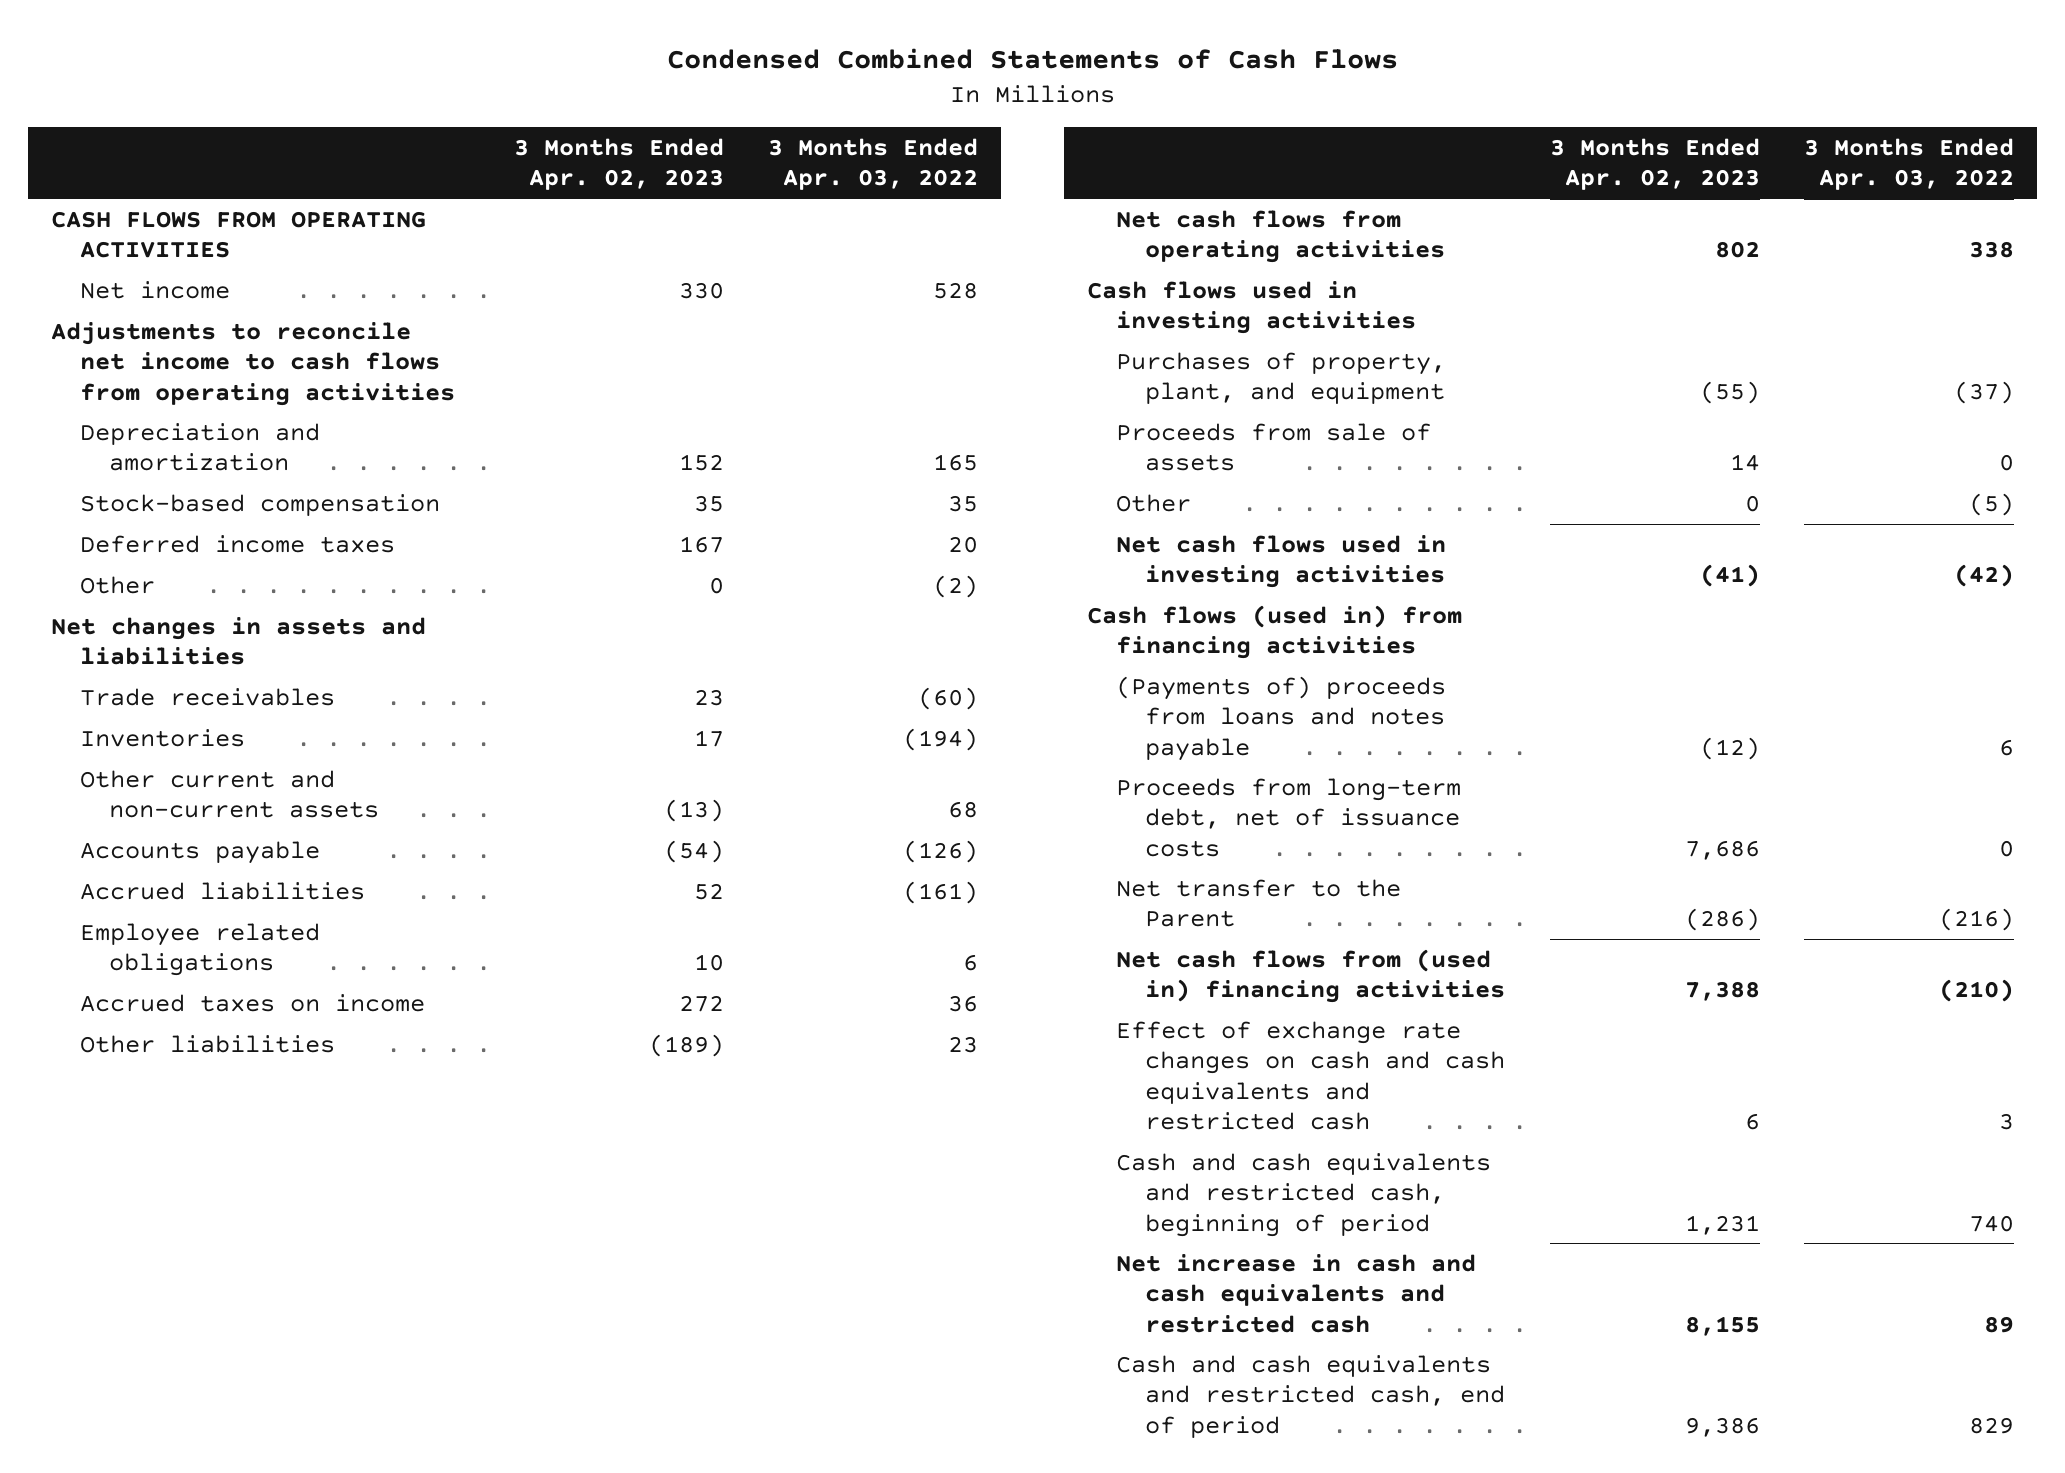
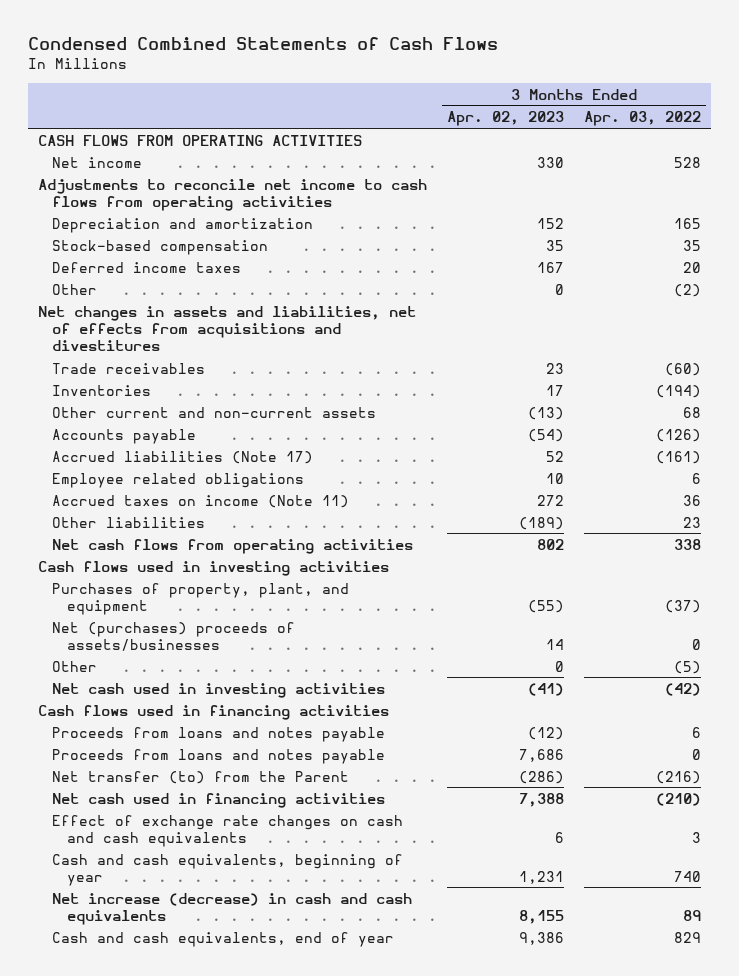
- Net changes in assets and liabilities
+ Net changes in assets and liabilities, net of effects from acquisitions and divestitures
- Accrued liabilities | 52 | (161)
+ Accrued liabilities (Note 17) | 52 | (161)
- Accrued taxes on income | 272 | 36
+ Accrued taxes on income (Note 11) | 272 | 36
- Proceeds from sale of assets | 14 | 0
+ Net (purchases) proceeds of assets/businesses | 14 | 0
- Net cash flows used in investing activities | (41) | (42)
- Cash flows (used in) from financing activities
- (Payments of) proceeds from loans and notes payable | (12) | 6
- Proceeds from long-term debt, net of issuance costs | 7,686 | 0
- Net transfer to the Parent | (286) | (216)
- Net cash flows from (used in) financing activities | 7,388 | (210)
- Effect of exchange rate changes on cash and cash equivalents and restricted cash | 6 | 3
- Cash and cash equivalents and restricted cash, beginning of period | 1,231 | 740
- Net increase in cash and cash equivalents and restricted cash | 8,155 | 89
- Cash and cash equivalents and restricted cash, end of period | 9,386 | 829
+ Net cash used in investing activities | (41) | (42)
+ Cash flows used in financing activities
+ Proceeds from loans and notes payable | (12) | 6
+ Proceeds from loans and notes payable | 7,686 | 0
+ Net transfer (to) from the Parent | (286) | (216)
+ Net cash used in financing activities | 7,388 | (210)
+ Effect of exchange rate changes on cash and cash equivalents | 6 | 3
+ Cash and cash equivalents, beginning of year | 1,231 | 740
+ Net increase (decrease) in cash and cash equivalents | 8,155 | 89
+ Cash and cash equivalents, end of year | 9,386 | 829

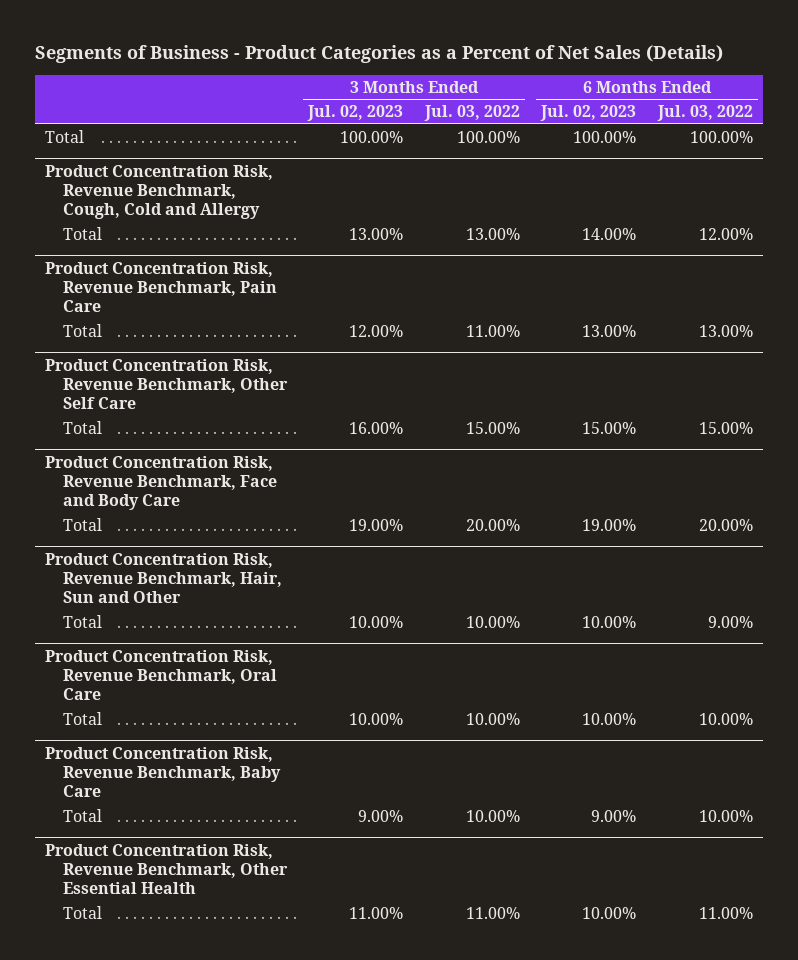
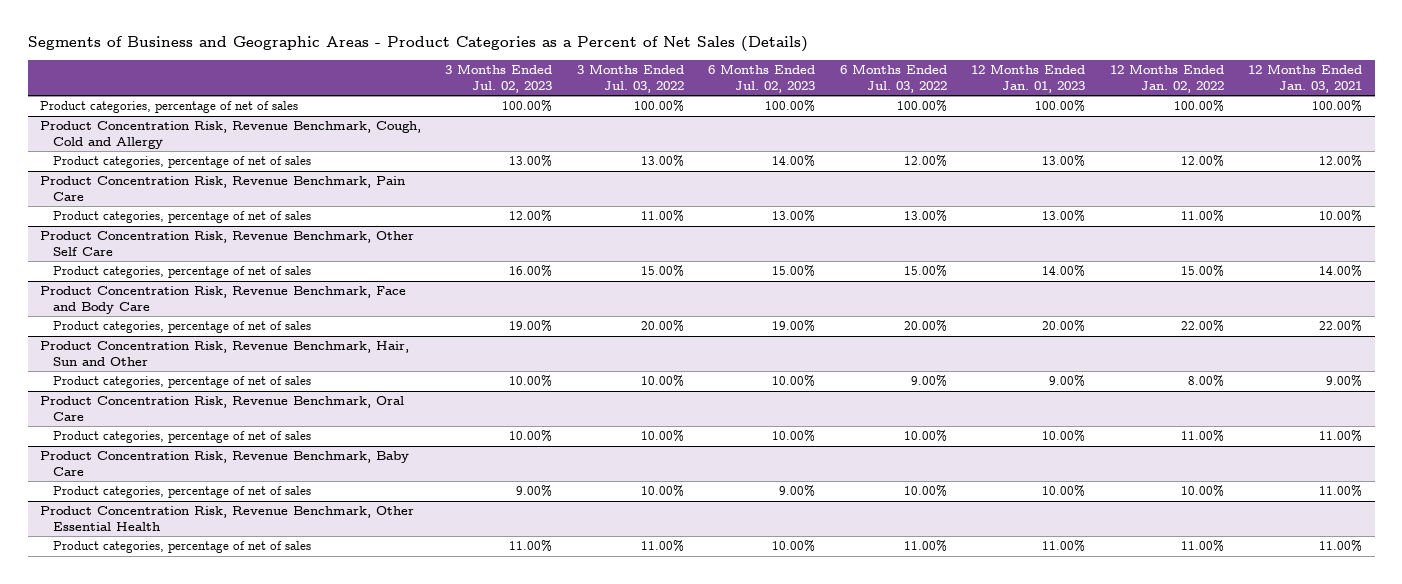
- Segments of Business - Product Categories as a Percent of Net Sales (Details)
+ Segments of Business and Geographic Areas - Product Categories as a Percent of Net Sales (Details)
- | 3 Months Ended Jul. 02, 2023 | 3 Months Ended Jul. 03, 2022 | 6 Months Ended Jul. 02, 2023 | 6 Months Ended Jul. 03, 2022
+ | 3 Months Ended Jul. 02, 2023 | 3 Months Ended Jul. 03, 2022 | 6 Months Ended Jul. 02, 2023 | 6 Months Ended Jul. 03, 2022 | 12 Months Ended Jan. 01, 2023 | 12 Months Ended Jan. 02, 2022 | 12 Months Ended Jan. 03, 2021
- Total | 100.00% | 100.00% | 100.00% | 100.00%
+ Product categories, percentage of net of sales | 100.00% | 100.00% | 100.00% | 100.00% | 100.00% | 100.00% | 100.00%
@ Product Concentration Risk, Revenue Benchmark, Cough, Cold and Allergy
- Total | 13.00% | 13.00% | 14.00% | 12.00%
+ Product categories, percentage of net of sales | 13.00% | 13.00% | 14.00% | 12.00% | 13.00% | 12.00% | 12.00%
@ Product Concentration Risk, Revenue Benchmark, Pain Care
- Total | 12.00% | 11.00% | 13.00% | 13.00%
+ Product categories, percentage of net of sales | 12.00% | 11.00% | 13.00% | 13.00% | 13.00% | 11.00% | 10.00%
@ Product Concentration Risk, Revenue Benchmark, Other Self Care
- Total | 16.00% | 15.00% | 15.00% | 15.00%
+ Product categories, percentage of net of sales | 16.00% | 15.00% | 15.00% | 15.00% | 14.00% | 15.00% | 14.00%
@ Product Concentration Risk, Revenue Benchmark, Face and Body Care
- Total | 19.00% | 20.00% | 19.00% | 20.00%
+ Product categories, percentage of net of sales | 19.00% | 20.00% | 19.00% | 20.00% | 20.00% | 22.00% | 22.00%
@ Product Concentration Risk, Revenue Benchmark, Hair, Sun and Other
- Total | 10.00% | 10.00% | 10.00% | 9.00%
+ Product categories, percentage of net of sales | 10.00% | 10.00% | 10.00% | 9.00% | 9.00% | 8.00% | 9.00%
@ Product Concentration Risk, Revenue Benchmark, Oral Care
- Total | 10.00% | 10.00% | 10.00% | 10.00%
+ Product categories, percentage of net of sales | 10.00% | 10.00% | 10.00% | 10.00% | 10.00% | 11.00% | 11.00%
@ Product Concentration Risk, Revenue Benchmark, Baby Care
- Total | 9.00% | 10.00% | 9.00% | 10.00%
+ Product categories, percentage of net of sales | 9.00% | 10.00% | 9.00% | 10.00% | 10.00% | 10.00% | 11.00%
@ Product Concentration Risk, Revenue Benchmark, Other Essential Health
- Total | 11.00% | 11.00% | 10.00% | 11.00%
+ Product categories, percentage of net of sales | 11.00% | 11.00% | 10.00% | 11.00% | 11.00% | 11.00% | 11.00%

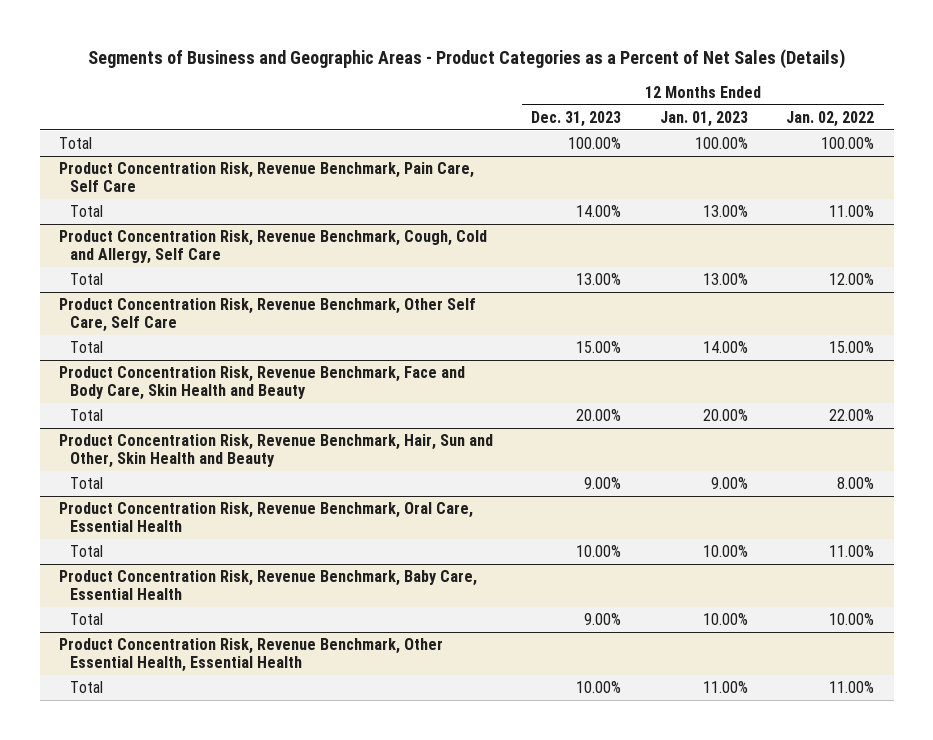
- | 3 Months Ended Jul. 02, 2023 | 3 Months Ended Jul. 03, 2022 | 6 Months Ended Jul. 02, 2023 | 6 Months Ended Jul. 03, 2022 | 12 Months Ended Jan. 01, 2023 | 12 Months Ended Jan. 02, 2022 | 12 Months Ended Jan. 03, 2021
+ | 12 Months Ended Dec. 31, 2023 | 12 Months Ended Jan. 01, 2023 | 12 Months Ended Jan. 02, 2022
- Product categories, percentage of net of sales | 100.00% | 100.00% | 100.00% | 100.00% | 100.00% | 100.00% | 100.00%
- Product Concentration Risk, Revenue Benchmark, Cough, Cold and Allergy
- Product categories, percentage of net of sales | 13.00% | 13.00% | 14.00% | 12.00% | 13.00% | 12.00% | 12.00%
- Product Concentration Risk, Revenue Benchmark, Pain Care
- Product categories, percentage of net of sales | 12.00% | 11.00% | 13.00% | 13.00% | 13.00% | 11.00% | 10.00%
- Product Concentration Risk, Revenue Benchmark, Other Self Care
- Product categories, percentage of net of sales | 16.00% | 15.00% | 15.00% | 15.00% | 14.00% | 15.00% | 14.00%
- Product Concentration Risk, Revenue Benchmark, Face and Body Care
- Product categories, percentage of net of sales | 19.00% | 20.00% | 19.00% | 20.00% | 20.00% | 22.00% | 22.00%
- Product Concentration Risk, Revenue Benchmark, Hair, Sun and Other
- Product categories, percentage of net of sales | 10.00% | 10.00% | 10.00% | 9.00% | 9.00% | 8.00% | 9.00%
- Product Concentration Risk, Revenue Benchmark, Oral Care
- Product categories, percentage of net of sales | 10.00% | 10.00% | 10.00% | 10.00% | 10.00% | 11.00% | 11.00%
- Product Concentration Risk, Revenue Benchmark, Baby Care
- Product categories, percentage of net of sales | 9.00% | 10.00% | 9.00% | 10.00% | 10.00% | 10.00% | 11.00%
- Product Concentration Risk, Revenue Benchmark, Other Essential Health
- Product categories, percentage of net of sales | 11.00% | 11.00% | 10.00% | 11.00% | 11.00% | 11.00% | 11.00%
+ Total | 100.00% | 100.00% | 100.00%
+ Product Concentration Risk, Revenue Benchmark, Pain Care, Self Care
+ Total | 14.00% | 13.00% | 11.00%
+ Product Concentration Risk, Revenue Benchmark, Cough, Cold and Allergy, Self Care
+ Total | 13.00% | 13.00% | 12.00%
+ Product Concentration Risk, Revenue Benchmark, Other Self Care, Self Care
+ Total | 15.00% | 14.00% | 15.00%
+ Product Concentration Risk, Revenue Benchmark, Face and Body Care, Skin Health and Beauty
+ Total | 20.00% | 20.00% | 22.00%
+ Product Concentration Risk, Revenue Benchmark, Hair, Sun and Other, Skin Health and Beauty
+ Total | 9.00% | 9.00% | 8.00%
+ Product Concentration Risk, Revenue Benchmark, Oral Care, Essential Health
+ Total | 10.00% | 10.00% | 11.00%
+ Product Concentration Risk, Revenue Benchmark, Baby Care, Essential Health
+ Total | 9.00% | 10.00% | 10.00%
+ Product Concentration Risk, Revenue Benchmark, Other Essential Health, Essential Health
+ Total | 10.00% | 11.00% | 11.00%

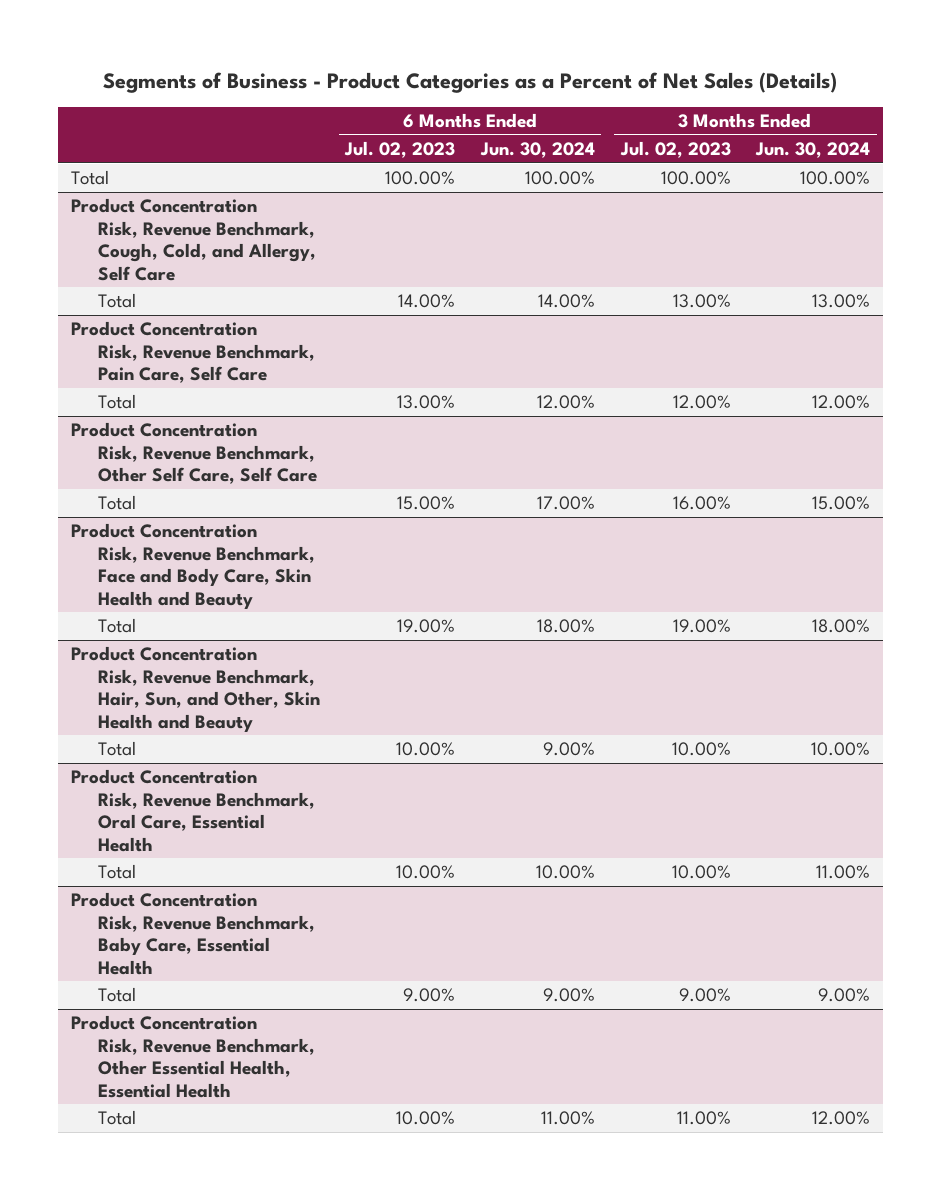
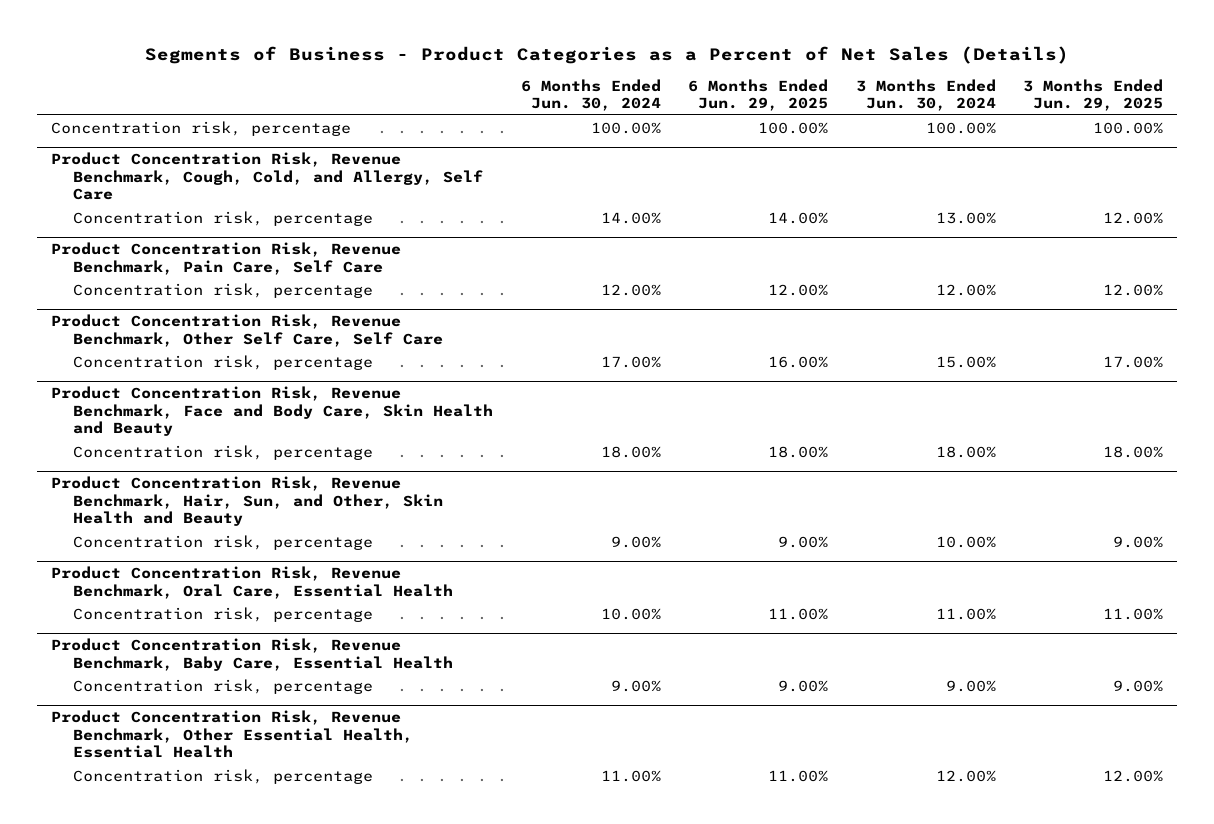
- | 6 Months Ended Jul. 02, 2023 | 6 Months Ended Jun. 30, 2024 | 3 Months Ended Jul. 02, 2023 | 3 Months Ended Jun. 30, 2024
+ | 6 Months Ended Jun. 30, 2024 | 6 Months Ended Jun. 29, 2025 | 3 Months Ended Jun. 30, 2024 | 3 Months Ended Jun. 29, 2025
- Total | 100.00% | 100.00% | 100.00% | 100.00%
+ Concentration risk, percentage | 100.00% | 100.00% | 100.00% | 100.00%
@ Product Concentration Risk, Revenue Benchmark, Cough, Cold, and Allergy, Self Care
- Total | 14.00% | 14.00% | 13.00% | 13.00%
+ Concentration risk, percentage | 14.00% | 14.00% | 13.00% | 12.00%
@ Product Concentration Risk, Revenue Benchmark, Pain Care, Self Care
- Total | 13.00% | 12.00% | 12.00% | 12.00%
+ Concentration risk, percentage | 12.00% | 12.00% | 12.00% | 12.00%
@ Product Concentration Risk, Revenue Benchmark, Other Self Care, Self Care
- Total | 15.00% | 17.00% | 16.00% | 15.00%
+ Concentration risk, percentage | 17.00% | 16.00% | 15.00% | 17.00%
@ Product Concentration Risk, Revenue Benchmark, Face and Body Care, Skin Health and Beauty
- Total | 19.00% | 18.00% | 19.00% | 18.00%
+ Concentration risk, percentage | 18.00% | 18.00% | 18.00% | 18.00%
@ Product Concentration Risk, Revenue Benchmark, Hair, Sun, and Other, Skin Health and Beauty
- Total | 10.00% | 9.00% | 10.00% | 10.00%
+ Concentration risk, percentage | 9.00% | 9.00% | 10.00% | 9.00%
@ Product Concentration Risk, Revenue Benchmark, Oral Care, Essential Health
- Total | 10.00% | 10.00% | 10.00% | 11.00%
+ Concentration risk, percentage | 10.00% | 11.00% | 11.00% | 11.00%
@ Product Concentration Risk, Revenue Benchmark, Baby Care, Essential Health
- Total | 9.00% | 9.00% | 9.00% | 9.00%
+ Concentration risk, percentage | 9.00% | 9.00% | 9.00% | 9.00%
@ Product Concentration Risk, Revenue Benchmark, Other Essential Health, Essential Health
- Total | 10.00% | 11.00% | 11.00% | 12.00%
+ Concentration risk, percentage | 11.00% | 11.00% | 12.00% | 12.00%

